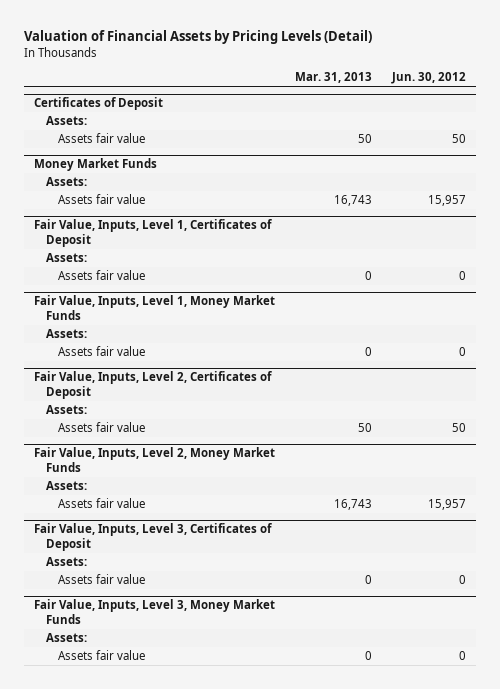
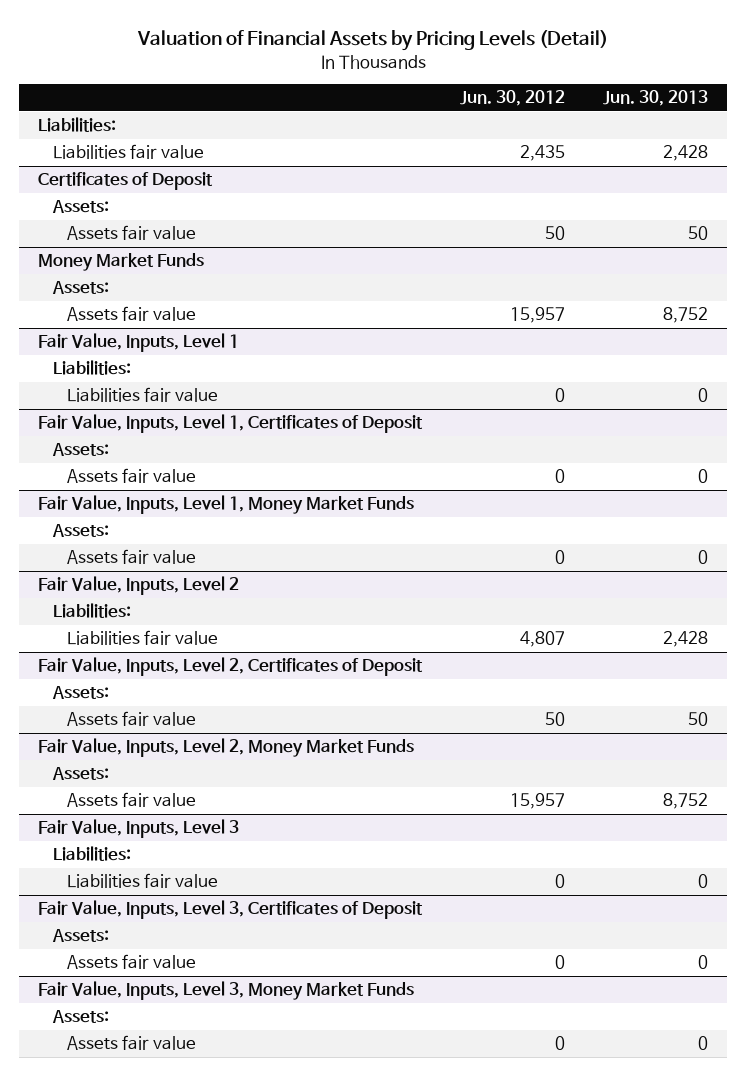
- | Mar. 31, 2013 | Jun. 30, 2012
+ | Jun. 30, 2012 | Jun. 30, 2013
+ Liabilities:
+ Liabilities fair value | 2,435 | 2,428
+ Fair Value, Inputs, Level 1
+ Liabilities:
+ Liabilities fair value | 0 | 0
+ Fair Value, Inputs, Level 2
+ Liabilities:
+ Liabilities fair value | 4,807 | 2,428
+ Fair Value, Inputs, Level 3
+ Liabilities:
+ Liabilities fair value | 0 | 0

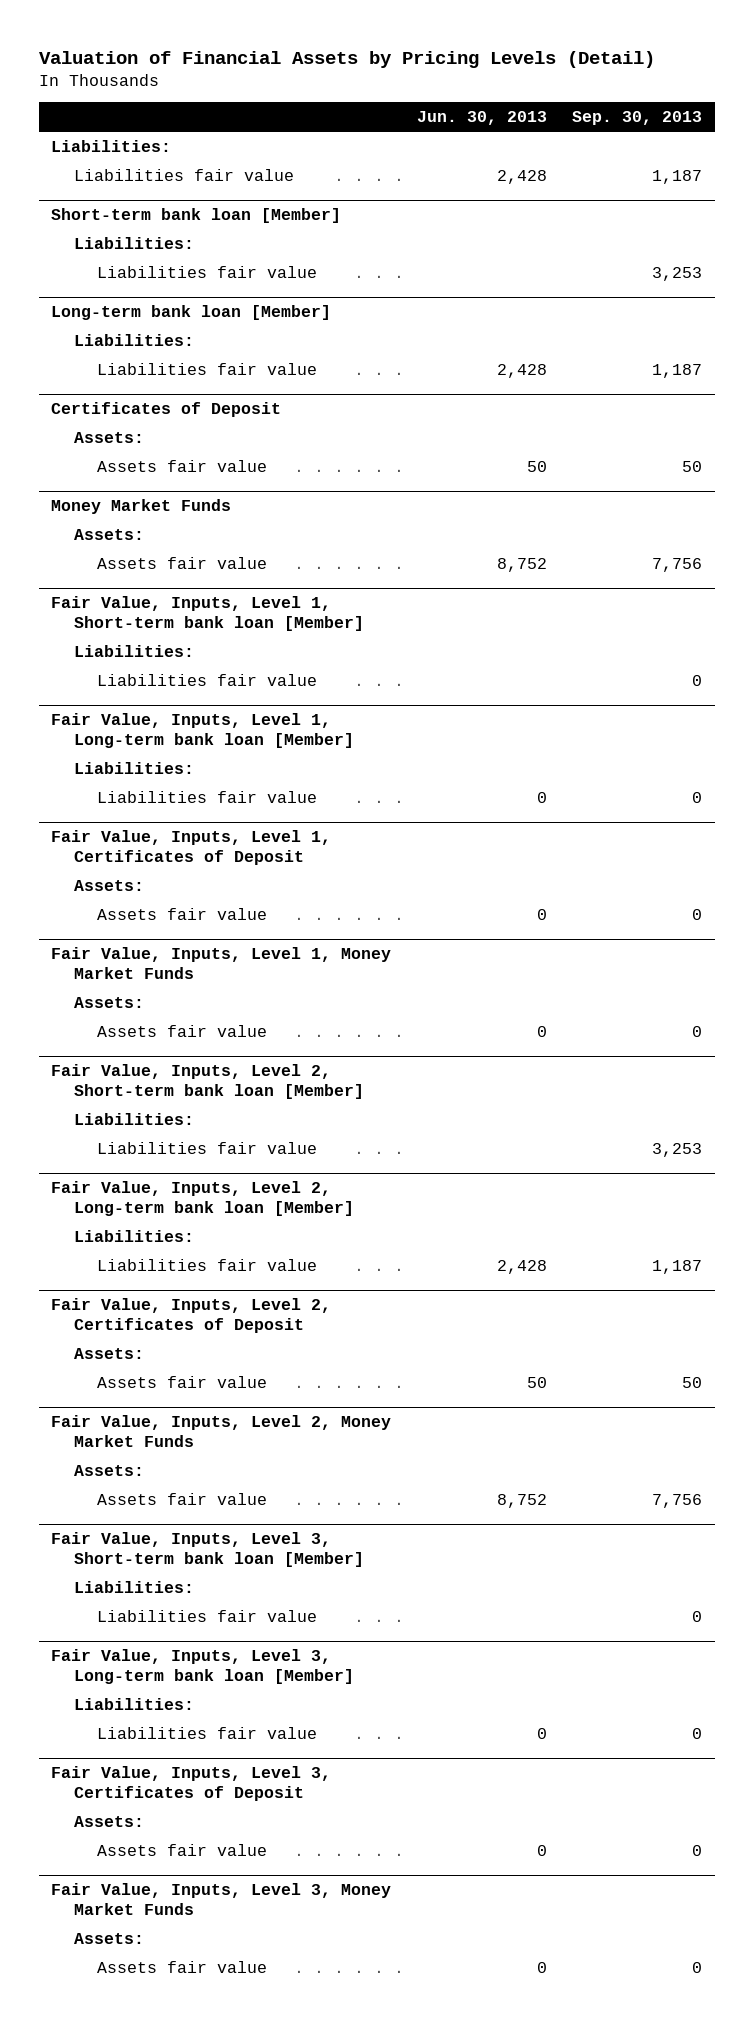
- | Jun. 30, 2012 | Jun. 30, 2013
+ | Jun. 30, 2013 | Sep. 30, 2013
+ Short-term bank loan [Member]
+ Liabilities:
+ Liabilities fair value | | 3,253
+ Long-term bank loan [Member]
+ Liabilities:
+ Liabilities fair value | 2,428 | 1,187
- Fair Value, Inputs, Level 1
+ Fair Value, Inputs, Level 1, Short-term bank loan [Member]
+ Liabilities fair value | | 0
+ Fair Value, Inputs, Level 1, Long-term bank loan [Member]
+ Liabilities:
- Fair Value, Inputs, Level 2
+ Fair Value, Inputs, Level 2, Short-term bank loan [Member]
+ Liabilities fair value | | 3,253
+ Fair Value, Inputs, Level 2, Long-term bank loan [Member]
+ Liabilities:
- Fair Value, Inputs, Level 3
+ Fair Value, Inputs, Level 3, Short-term bank loan [Member]
+ Liabilities fair value | | 0
+ Fair Value, Inputs, Level 3, Long-term bank loan [Member]
+ Liabilities:

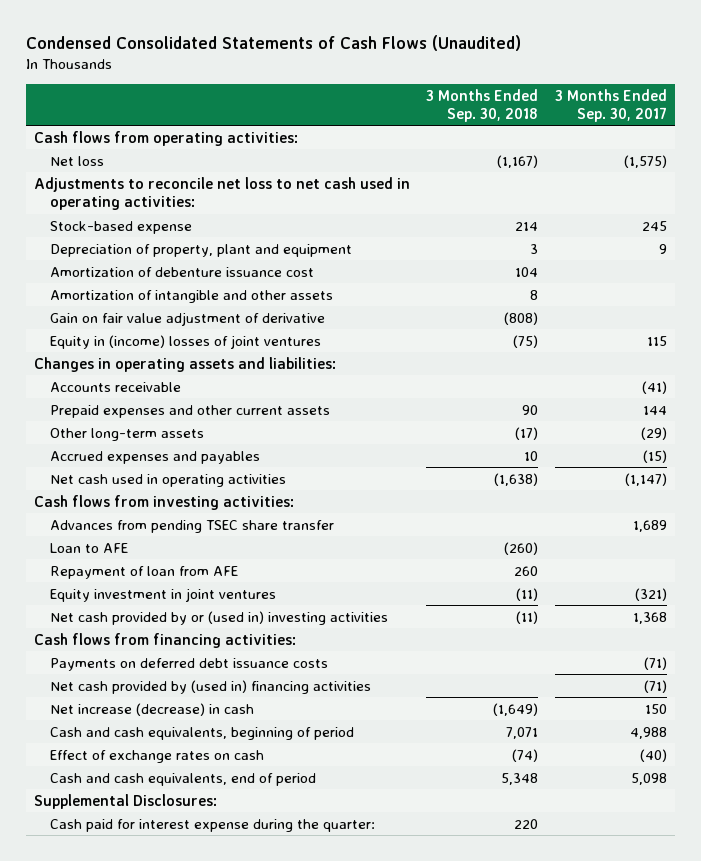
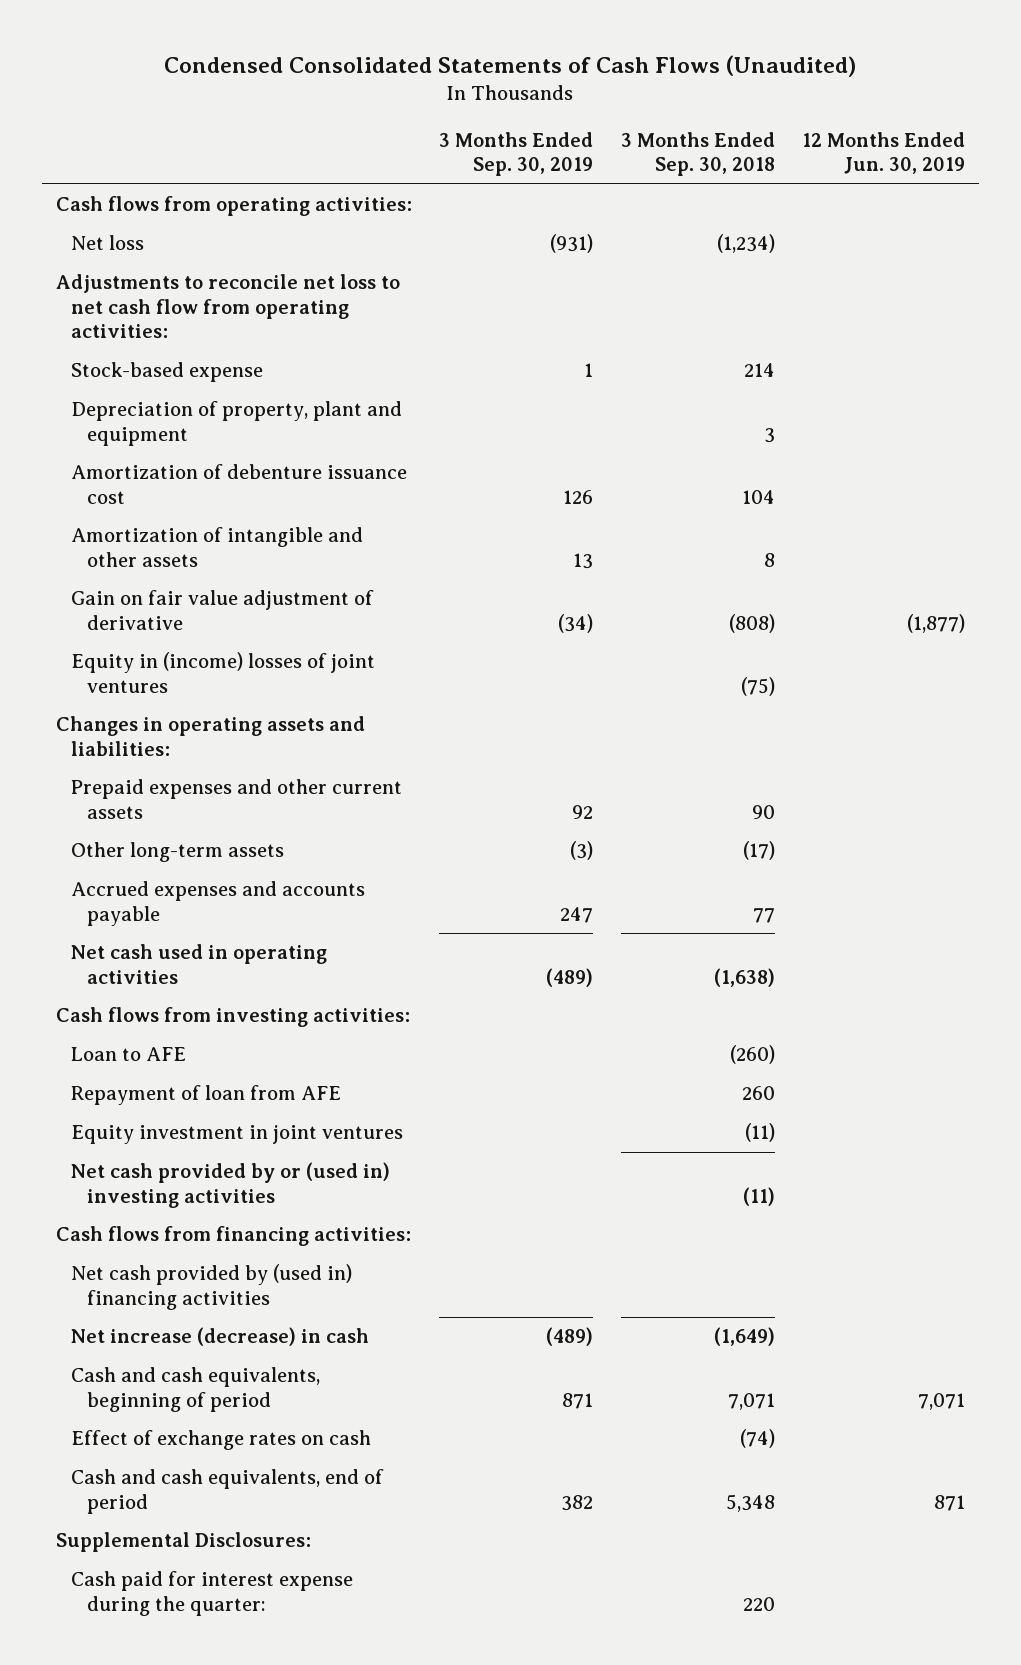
- | 3 Months Ended Sep. 30, 2018 | 3 Months Ended Sep. 30, 2017
+ | 3 Months Ended Sep. 30, 2019 | 3 Months Ended Sep. 30, 2018 | 12 Months Ended Jun. 30, 2019
- Net loss | (1,167) | (1,575)
- Adjustments to reconcile net loss to net cash used in operating activities:
+ Net loss | (931) | (1,234) |
+ Adjustments to reconcile net loss to net cash flow from operating activities:
- Accounts receivable | | (41)
- Accrued expenses and payables | 10 | (15)
+ Accrued expenses and accounts payable | 247 | 77 |
- Advances from pending TSEC share transfer | | 1,689
- Payments on deferred debt issuance costs | | (71)

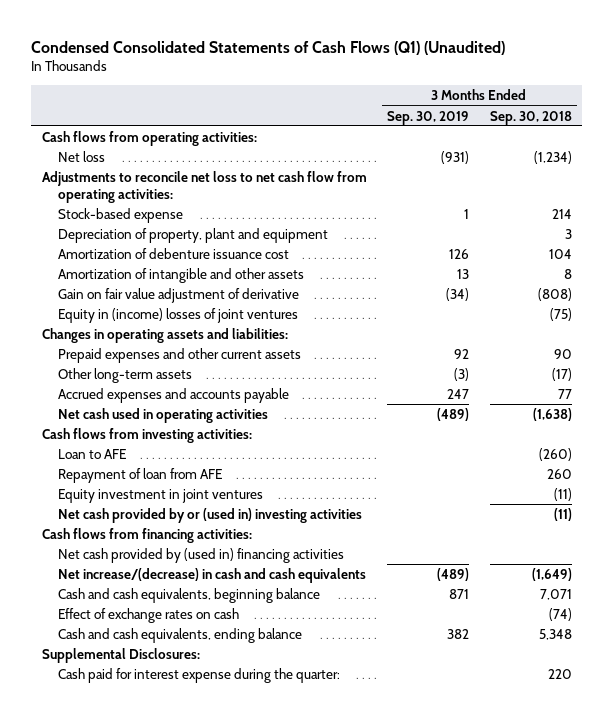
- Condensed Consolidated Statements of Cash Flows (Unaudited)
+ Condensed Consolidated Statements of Cash Flows (Q1) (Unaudited)
- | 3 Months Ended Sep. 30, 2019 | 3 Months Ended Sep. 30, 2018 | 12 Months Ended Jun. 30, 2019
+ | 3 Months Ended Sep. 30, 2019 | 3 Months Ended Sep. 30, 2018
- Net increase (decrease) in cash | (489) | (1,649) |
- Cash and cash equivalents, beginning of period | 871 | 7,071 | 7,071
+ Net increase/(decrease) in cash and cash equivalents | (489) | (1,649)
+ Cash and cash equivalents, beginning balance | 871 | 7,071
- Cash and cash equivalents, end of period | 382 | 5,348 | 871
+ Cash and cash equivalents, ending balance | 382 | 5,348

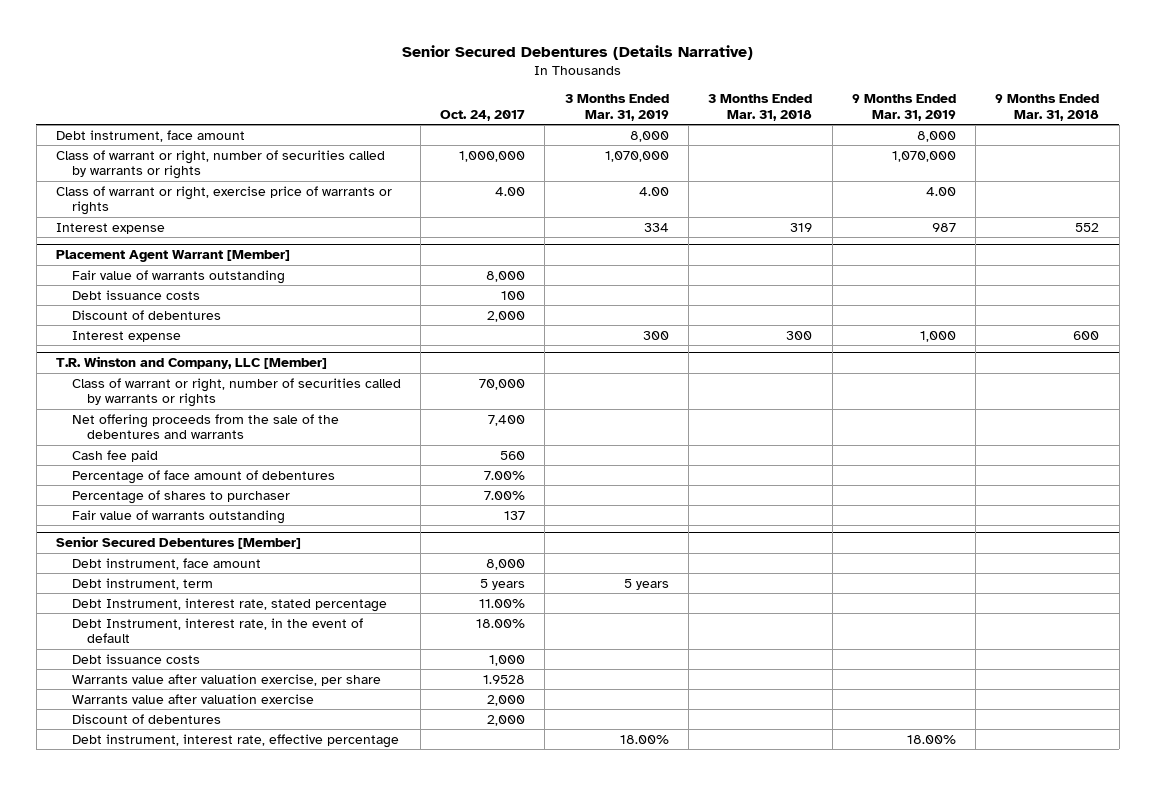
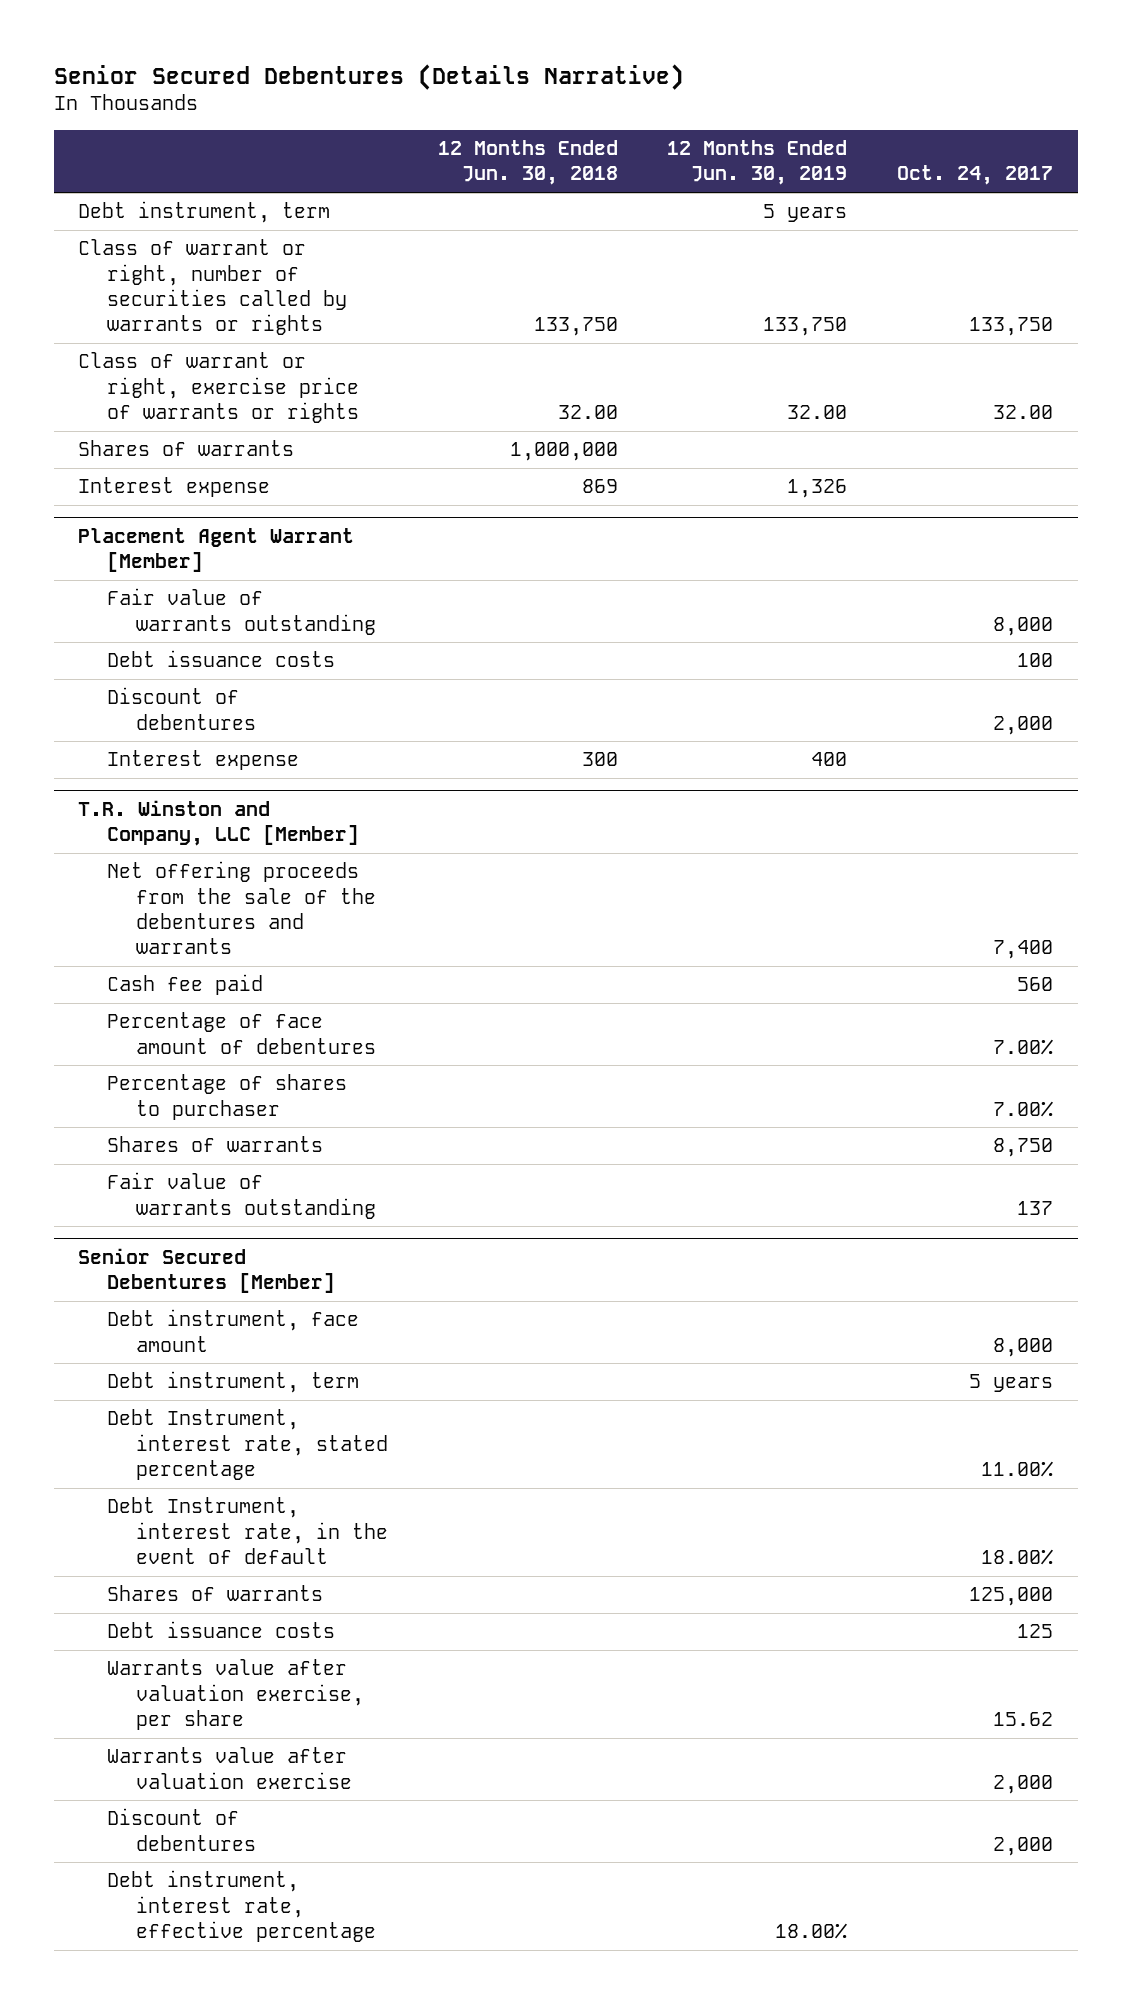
- | Oct. 24, 2017 | 3 Months Ended Mar. 31, 2019 | 3 Months Ended Mar. 31, 2018 | 9 Months Ended Mar. 31, 2019 | 9 Months Ended Mar. 31, 2018
+ | 12 Months Ended Jun. 30, 2018 | 12 Months Ended Jun. 30, 2019 | Oct. 24, 2017
- Debt instrument, face amount | | 8,000 | | 8,000 |
- Class of warrant or right, number of securities called by warrants or rights | 1,000,000 | 1,070,000 | | 1,070,000 |
- Class of warrant or right, exercise price of warrants or rights | 4.00 | 4.00 | | 4.00 |
+ Debt instrument, term | | 5 years |
+ Class of warrant or right, number of securities called by warrants or rights | 133,750 | 133,750 | 133,750
+ Class of warrant or right, exercise price of warrants or rights | 32.00 | 32.00 | 32.00
+ Shares of warrants | 1,000,000 | |
@ T.R. Winston and Company, LLC [Member]
- Class of warrant or right, number of securities called by warrants or rights | 70,000 | | | |
+ Shares of warrants | | | 8,750
@ Senior Secured Debentures [Member]
- Debt issuance costs | 1,000 | | | |
- Warrants value after valuation exercise, per share | 1.9528 | | | |
+ Shares of warrants | | | 125,000
+ Debt issuance costs | | | 125
+ Warrants value after valuation exercise, per share | | | 15.62

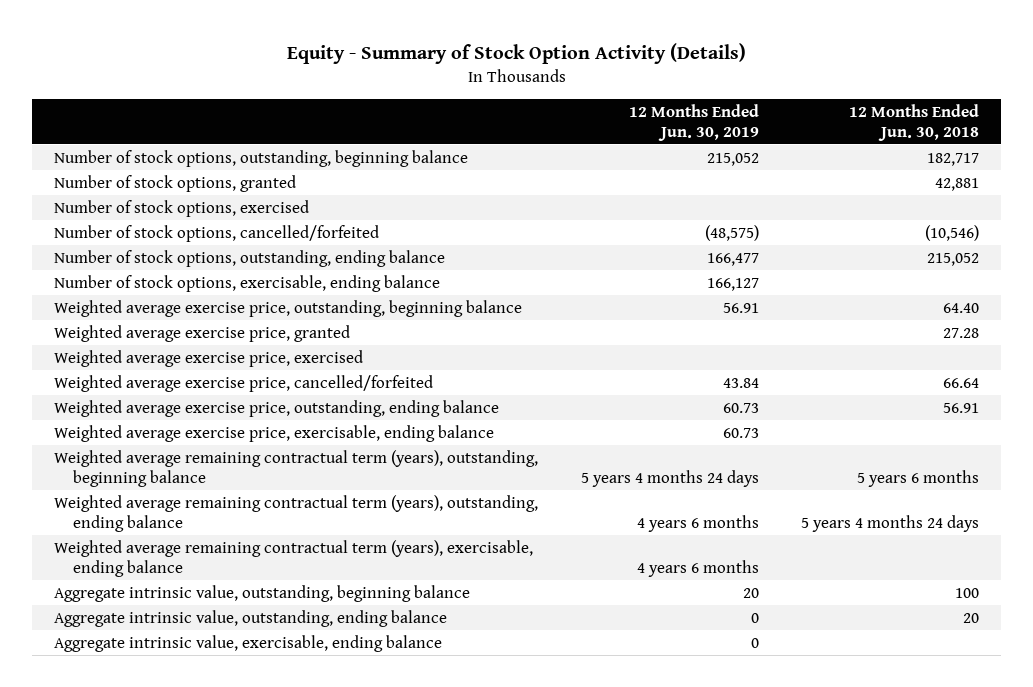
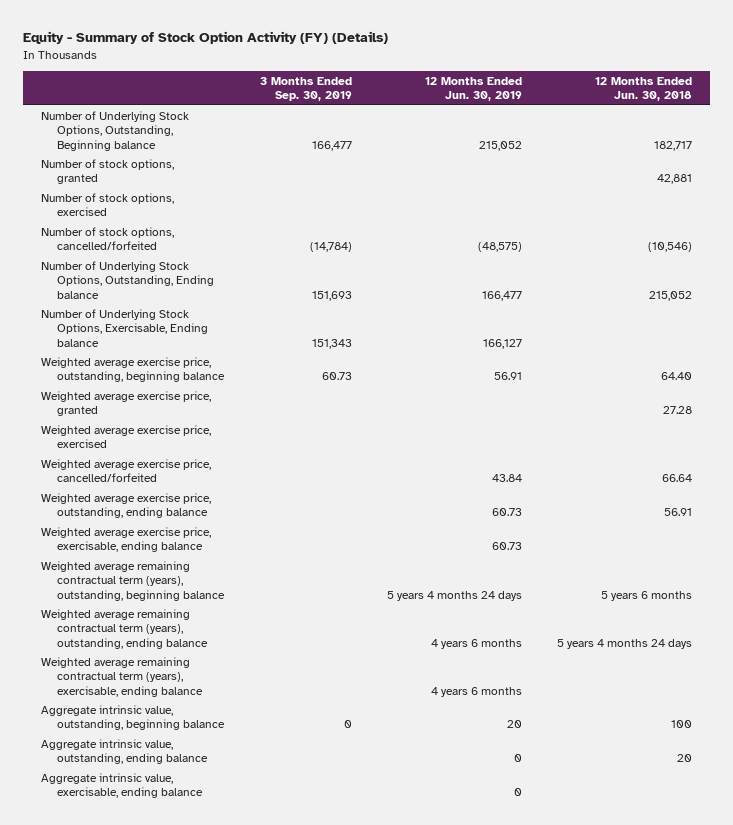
- Equity - Summary of Stock Option Activity (Details)
+ Equity - Summary of Stock Option Activity (FY) (Details)
- | 12 Months Ended Jun. 30, 2019 | 12 Months Ended Jun. 30, 2018
+ | 3 Months Ended Sep. 30, 2019 | 12 Months Ended Jun. 30, 2019 | 12 Months Ended Jun. 30, 2018
- Number of stock options, outstanding, beginning balance | 215,052 | 182,717
+ Number of Underlying Stock Options, Outstanding, Beginning balance | 166,477 | 215,052 | 182,717
- Number of stock options, outstanding, ending balance | 166,477 | 215,052
- Number of stock options, exercisable, ending balance | 166,127 |
+ Number of Underlying Stock Options, Outstanding, Ending balance | 151,693 | 166,477 | 215,052
+ Number of Underlying Stock Options, Exercisable, Ending balance | 151,343 | 166,127 |

